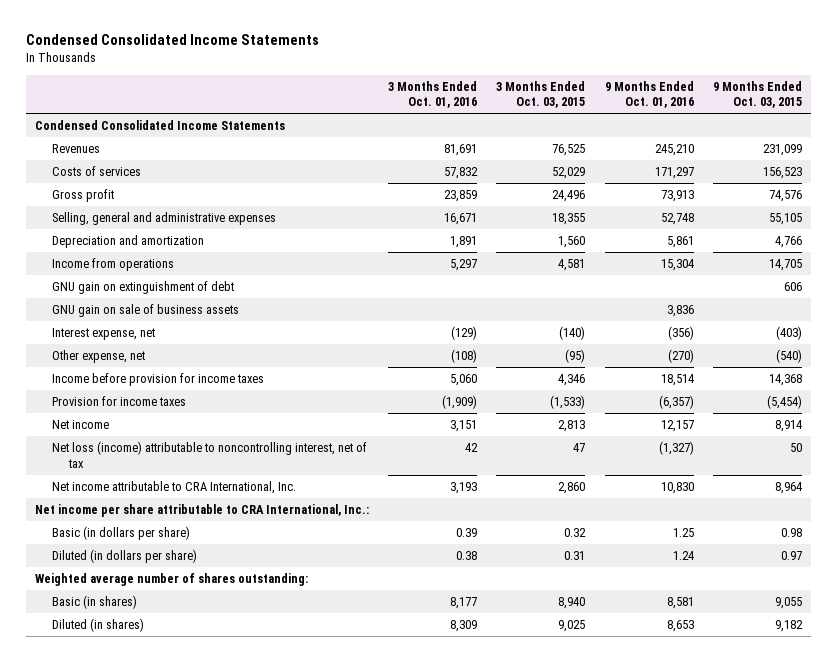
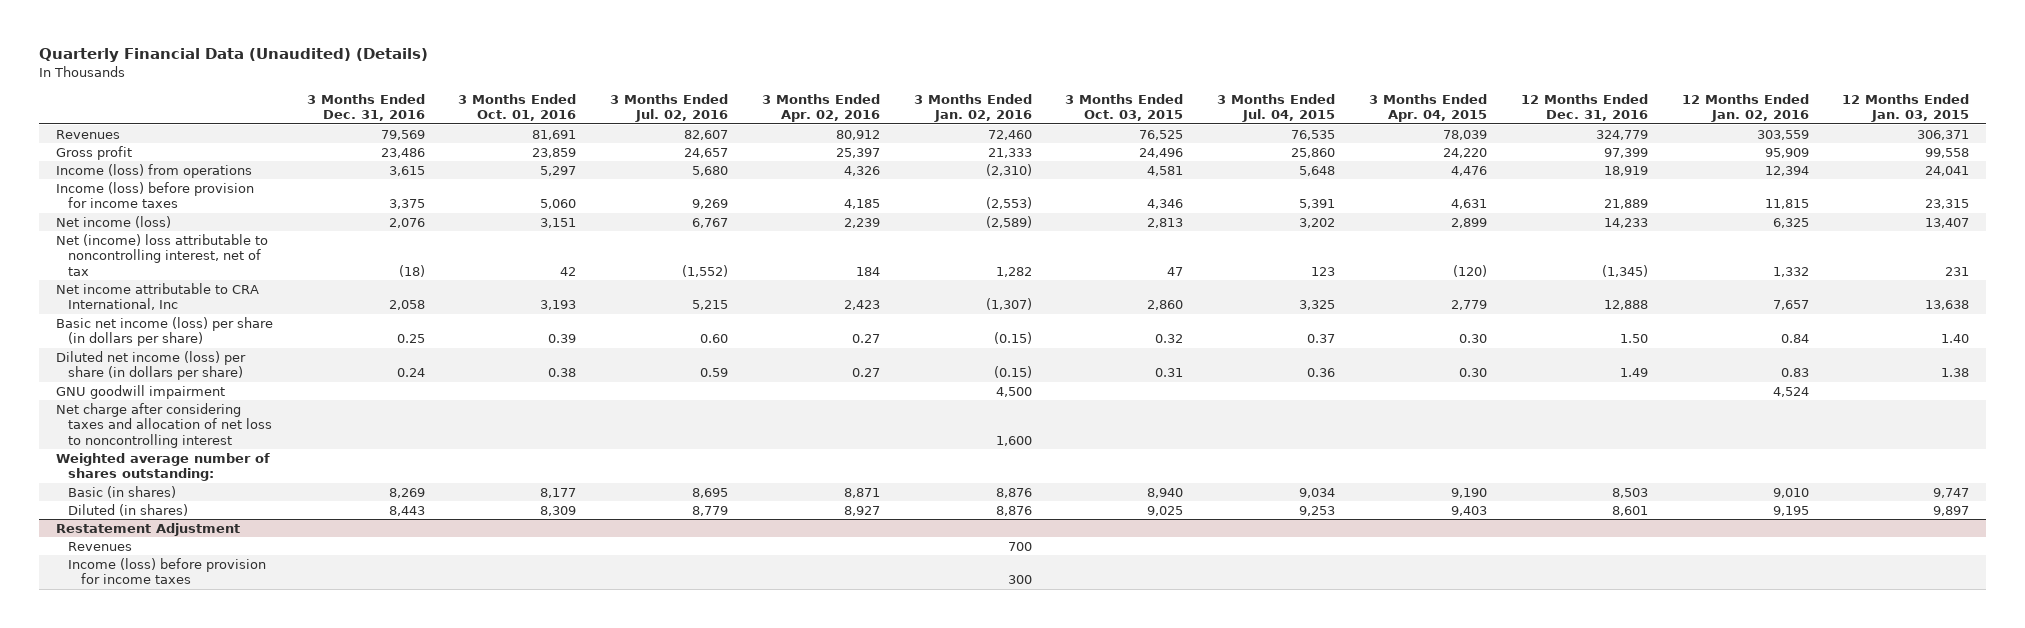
- Condensed Consolidated Income Statements
+ Quarterly Financial Data (Unaudited) (Details)
- | 3 Months Ended Oct. 01, 2016 | 3 Months Ended Oct. 03, 2015 | 9 Months Ended Oct. 01, 2016 | 9 Months Ended Oct. 03, 2015
+ | 3 Months Ended Dec. 31, 2016 | 3 Months Ended Oct. 01, 2016 | 3 Months Ended Jul. 02, 2016 | 3 Months Ended Apr. 02, 2016 | 3 Months Ended Jan. 02, 2016 | 3 Months Ended Oct. 03, 2015 | 3 Months Ended Jul. 04, 2015 | 3 Months Ended Apr. 04, 2015 | 12 Months Ended Dec. 31, 2016 | 12 Months Ended Jan. 02, 2016 | 12 Months Ended Jan. 03, 2015
- Condensed Consolidated Income Statements
- Costs of services | 57,832 | 52,029 | 171,297 | 156,523
- Selling, general and administrative expenses | 16,671 | 18,355 | 52,748 | 55,105
- Depreciation and amortization | 1,891 | 1,560 | 5,861 | 4,766
- Income from operations | 5,297 | 4,581 | 15,304 | 14,705
- GNU gain on extinguishment of debt | | | | 606
- GNU gain on sale of business assets | | | 3,836 |
- Interest expense, net | (129) | (140) | (356) | (403)
- Other expense, net | (108) | (95) | (270) | (540)
- Income before provision for income taxes | 5,060 | 4,346 | 18,514 | 14,368
- Provision for income taxes | (1,909) | (1,533) | (6,357) | (5,454)
- Net income | 3,151 | 2,813 | 12,157 | 8,914
- Net loss (income) attributable to noncontrolling interest, net of tax | 42 | 47 | (1,327) | 50
- Net income attributable to CRA International, Inc. | 3,193 | 2,860 | 10,830 | 8,964
- Net income per share attributable to CRA International, Inc.:
- Basic (in dollars per share) | 0.39 | 0.32 | 1.25 | 0.98
- Diluted (in dollars per share) | 0.38 | 0.31 | 1.24 | 0.97
+ Income (loss) from operations | 3,615 | 5,297 | 5,680 | 4,326 | (2,310) | 4,581 | 5,648 | 4,476 | 18,919 | 12,394 | 24,041
+ Income (loss) before provision for income taxes | 3,375 | 5,060 | 9,269 | 4,185 | (2,553) | 4,346 | 5,391 | 4,631 | 21,889 | 11,815 | 23,315
+ Net income (loss) | 2,076 | 3,151 | 6,767 | 2,239 | (2,589) | 2,813 | 3,202 | 2,899 | 14,233 | 6,325 | 13,407
+ Net (income) loss attributable to noncontrolling interest, net of tax | (18) | 42 | (1,552) | 184 | 1,282 | 47 | 123 | (120) | (1,345) | 1,332 | 231
+ Net income attributable to CRA International, Inc | 2,058 | 3,193 | 5,215 | 2,423 | (1,307) | 2,860 | 3,325 | 2,779 | 12,888 | 7,657 | 13,638
+ Basic net income (loss) per share (in dollars per share) | 0.25 | 0.39 | 0.60 | 0.27 | (0.15) | 0.32 | 0.37 | 0.30 | 1.50 | 0.84 | 1.40
+ Diluted net income (loss) per share (in dollars per share) | 0.24 | 0.38 | 0.59 | 0.27 | (0.15) | 0.31 | 0.36 | 0.30 | 1.49 | 0.83 | 1.38
+ GNU goodwill impairment | | | | | 4,500 | | | | | 4,524 |
+ Net charge after considering taxes and allocation of net loss to noncontrolling interest | | | | | 1,600 | | | | | |
+ Restatement Adjustment
+ Revenues | | | | | 700 | | | | | |
+ Income (loss) before provision for income taxes | | | | | 300 | | | | | |

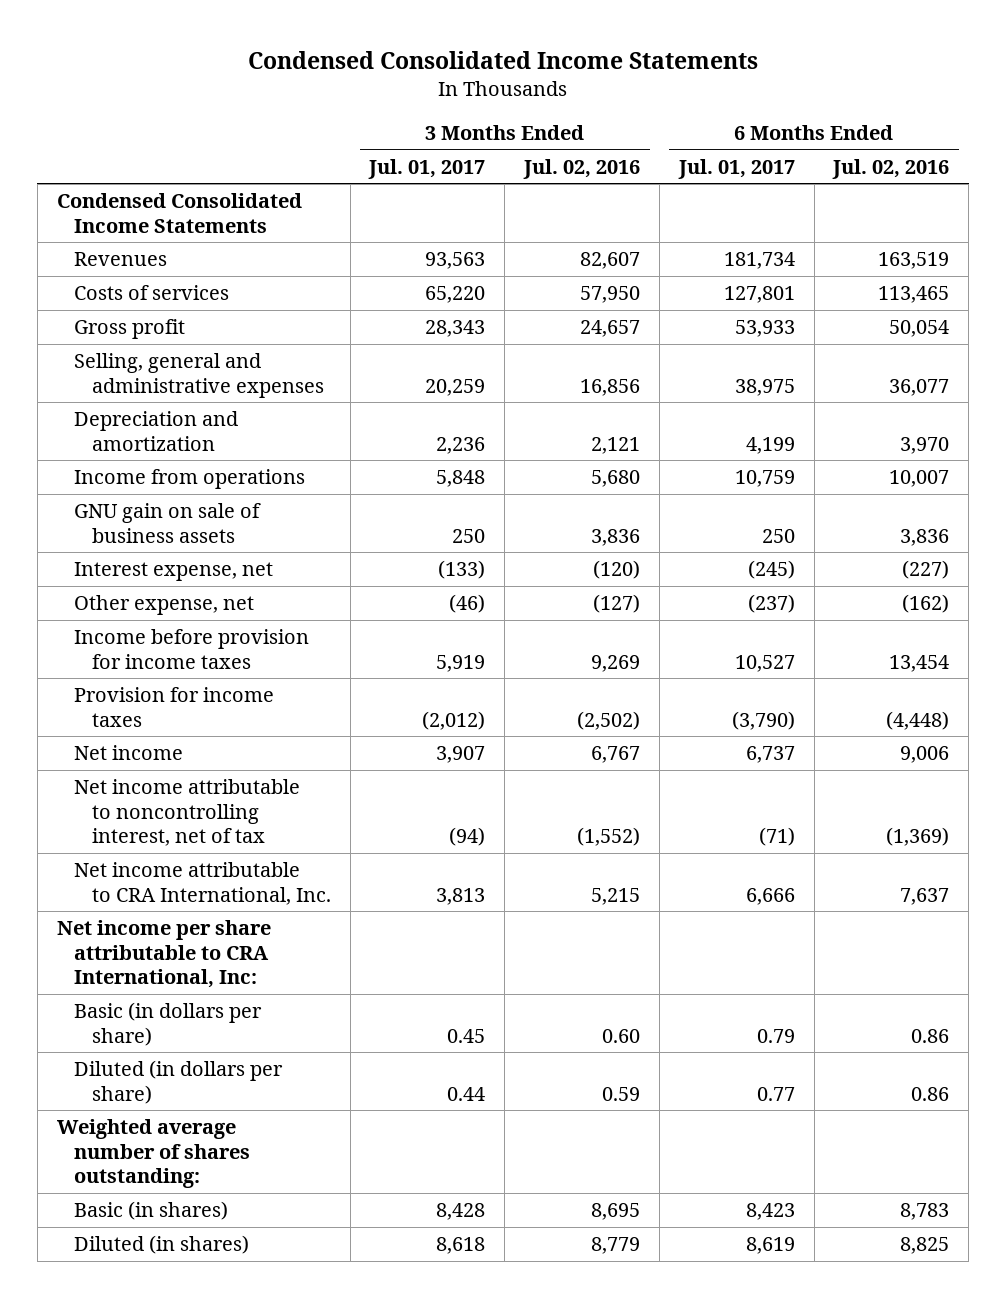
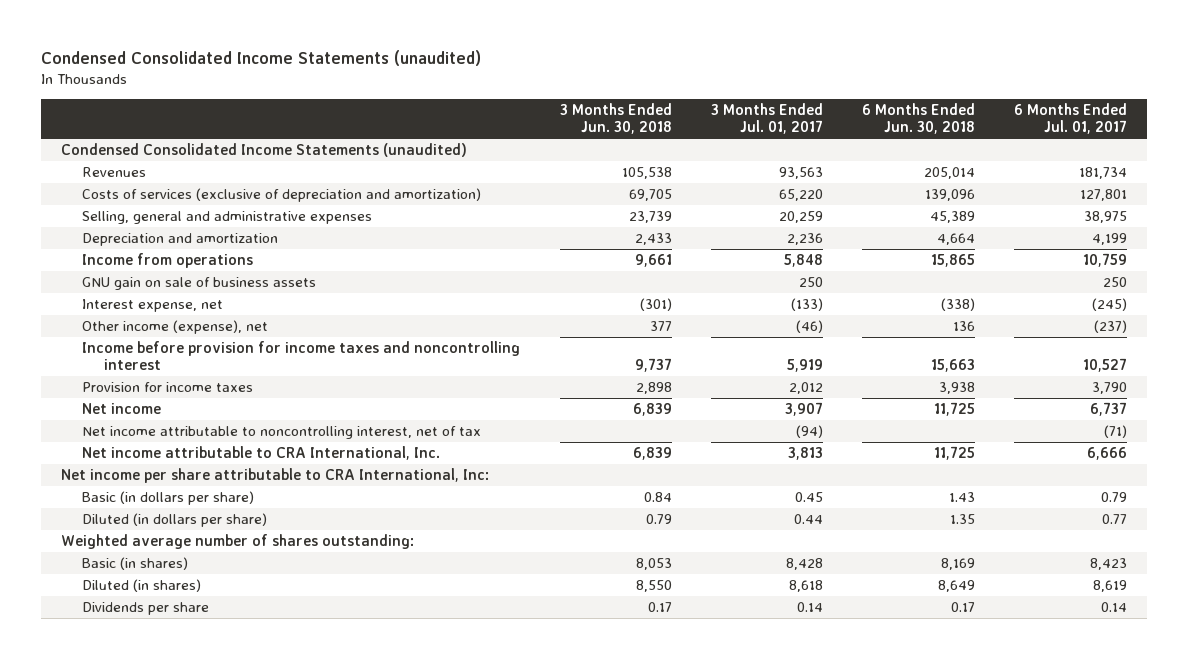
- Condensed Consolidated Income Statements
+ Condensed Consolidated Income Statements (unaudited)
- | 3 Months Ended Jul. 01, 2017 | 3 Months Ended Jul. 02, 2016 | 6 Months Ended Jul. 01, 2017 | 6 Months Ended Jul. 02, 2016
+ | 3 Months Ended Jun. 30, 2018 | 3 Months Ended Jul. 01, 2017 | 6 Months Ended Jun. 30, 2018 | 6 Months Ended Jul. 01, 2017
- Condensed Consolidated Income Statements
+ Condensed Consolidated Income Statements (unaudited)
- Costs of services | 65,220 | 57,950 | 127,801 | 113,465
- Gross profit | 28,343 | 24,657 | 53,933 | 50,054
+ Costs of services (exclusive of depreciation and amortization) | 69,705 | 65,220 | 139,096 | 127,801
- Other expense, net | (46) | (127) | (237) | (162)
- Income before provision for income taxes | 5,919 | 9,269 | 10,527 | 13,454
- Provision for income taxes | (2,012) | (2,502) | (3,790) | (4,448)
+ Other income (expense), net | 377 | (46) | 136 | (237)
+ Income before provision for income taxes and noncontrolling interest | 9,737 | 5,919 | 15,663 | 10,527
+ Provision for income taxes | 2,898 | 2,012 | 3,938 | 3,790
+ Dividends per share | 0.17 | 0.14 | 0.17 | 0.14

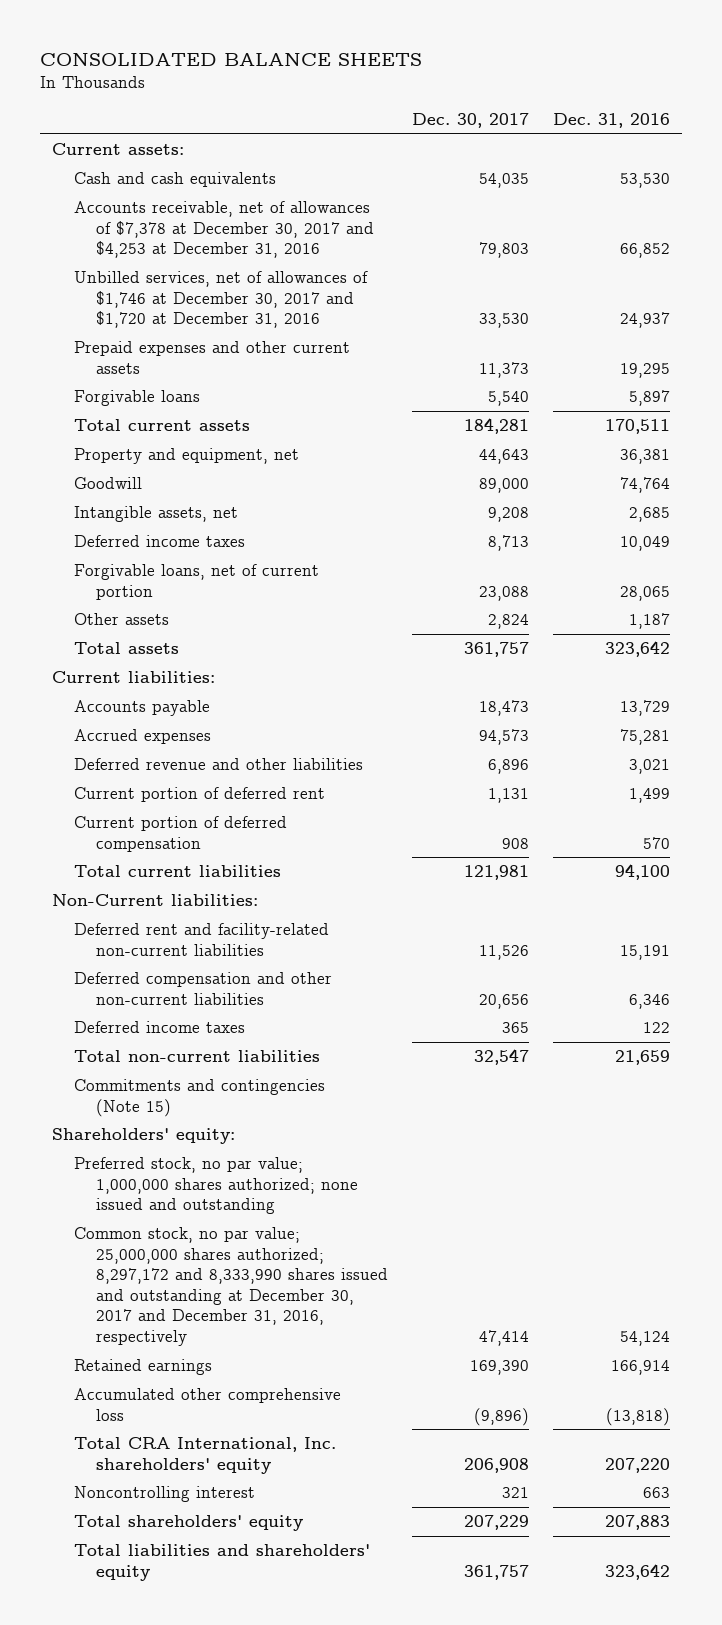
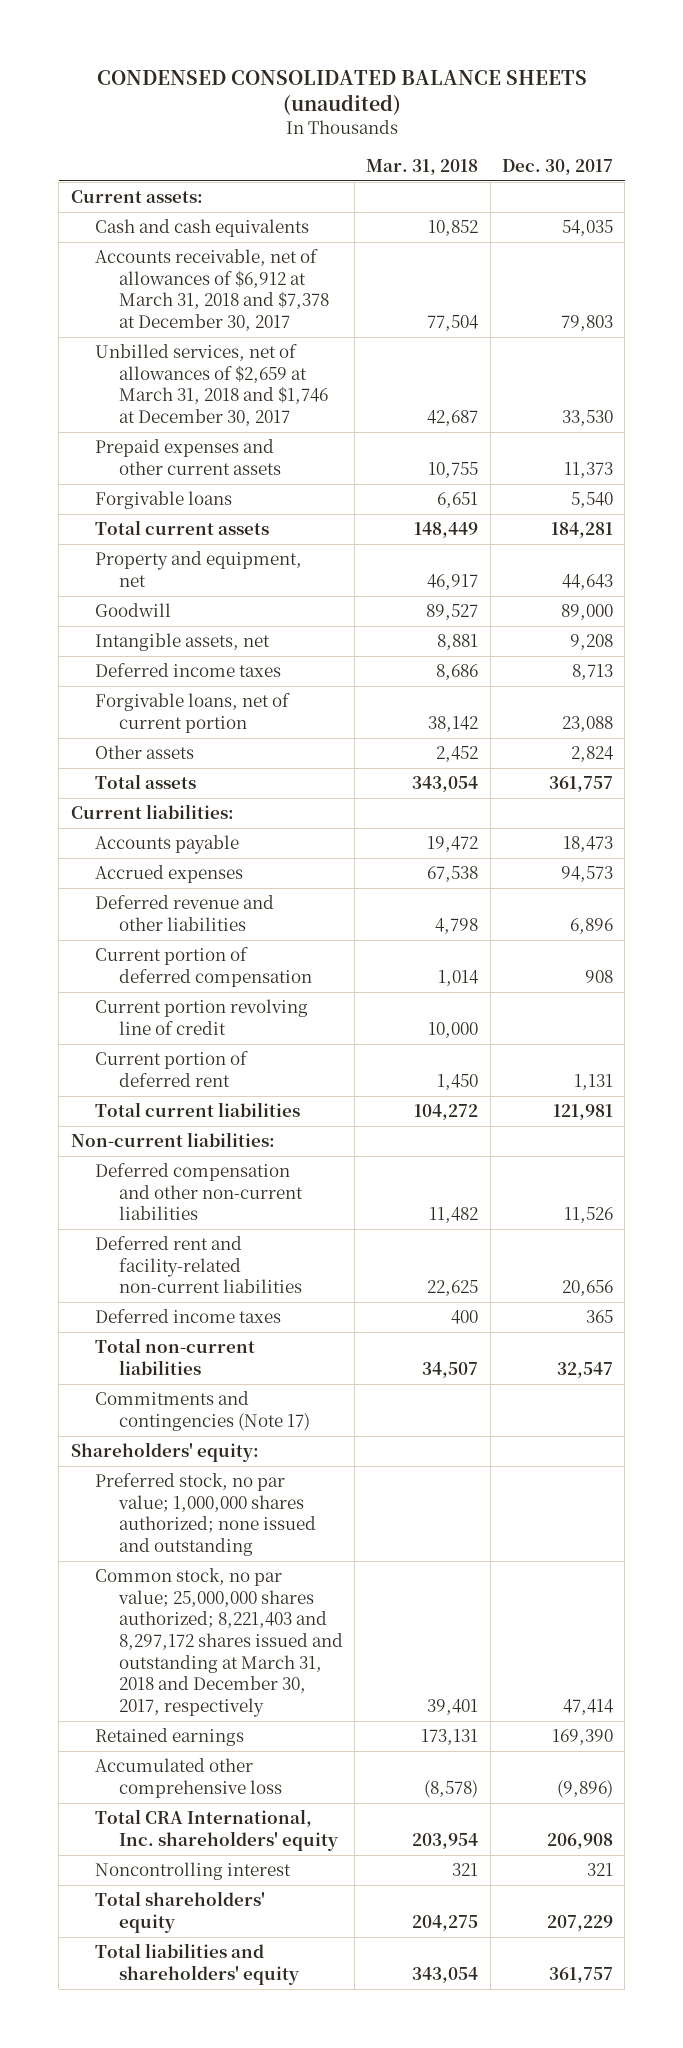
- CONSOLIDATED BALANCE SHEETS
+ CONDENSED CONSOLIDATED BALANCE SHEETS (unaudited)
- | Dec. 30, 2017 | Dec. 31, 2016
+ | Mar. 31, 2018 | Dec. 30, 2017
- Accounts receivable, net of allowances of $7,378 at December 30, 2017 and $4,253 at December 31, 2016 | 79,803 | 66,852
- Unbilled services, net of allowances of $1,746 at December 30, 2017 and $1,720 at December 31, 2016 | 33,530 | 24,937
+ Accounts receivable, net of allowances of $6,912 at March 31, 2018 and $7,378 at December 30, 2017 | 77,504 | 79,803
+ Unbilled services, net of allowances of $2,659 at March 31, 2018 and $1,746 at December 30, 2017 | 42,687 | 33,530
+ Current portion revolving line of credit | 10,000 |
moved down: Current portion of deferred rent | 1,450 | 1,131
- Non-Current liabilities:
- Deferred rent and facility-related non-current liabilities | 11,526 | 15,191
- Deferred compensation and other non-current liabilities | 20,656 | 6,346
+ Non-current liabilities:
+ Deferred compensation and other non-current liabilities | 11,482 | 11,526
+ Deferred rent and facility-related non-current liabilities | 22,625 | 20,656
- Commitments and contingencies (Note 15)
+ Commitments and contingencies (Note 17)
- Common stock, no par value; 25,000,000 shares authorized; 8,297,172 and 8,333,990 shares issued and outstanding at December 30, 2017 and December 31, 2016, respectively | 47,414 | 54,124
+ Common stock, no par value; 25,000,000 shares authorized; 8,221,403 and 8,297,172 shares issued and outstanding at March 31, 2018 and December 30, 2017, respectively | 39,401 | 47,414

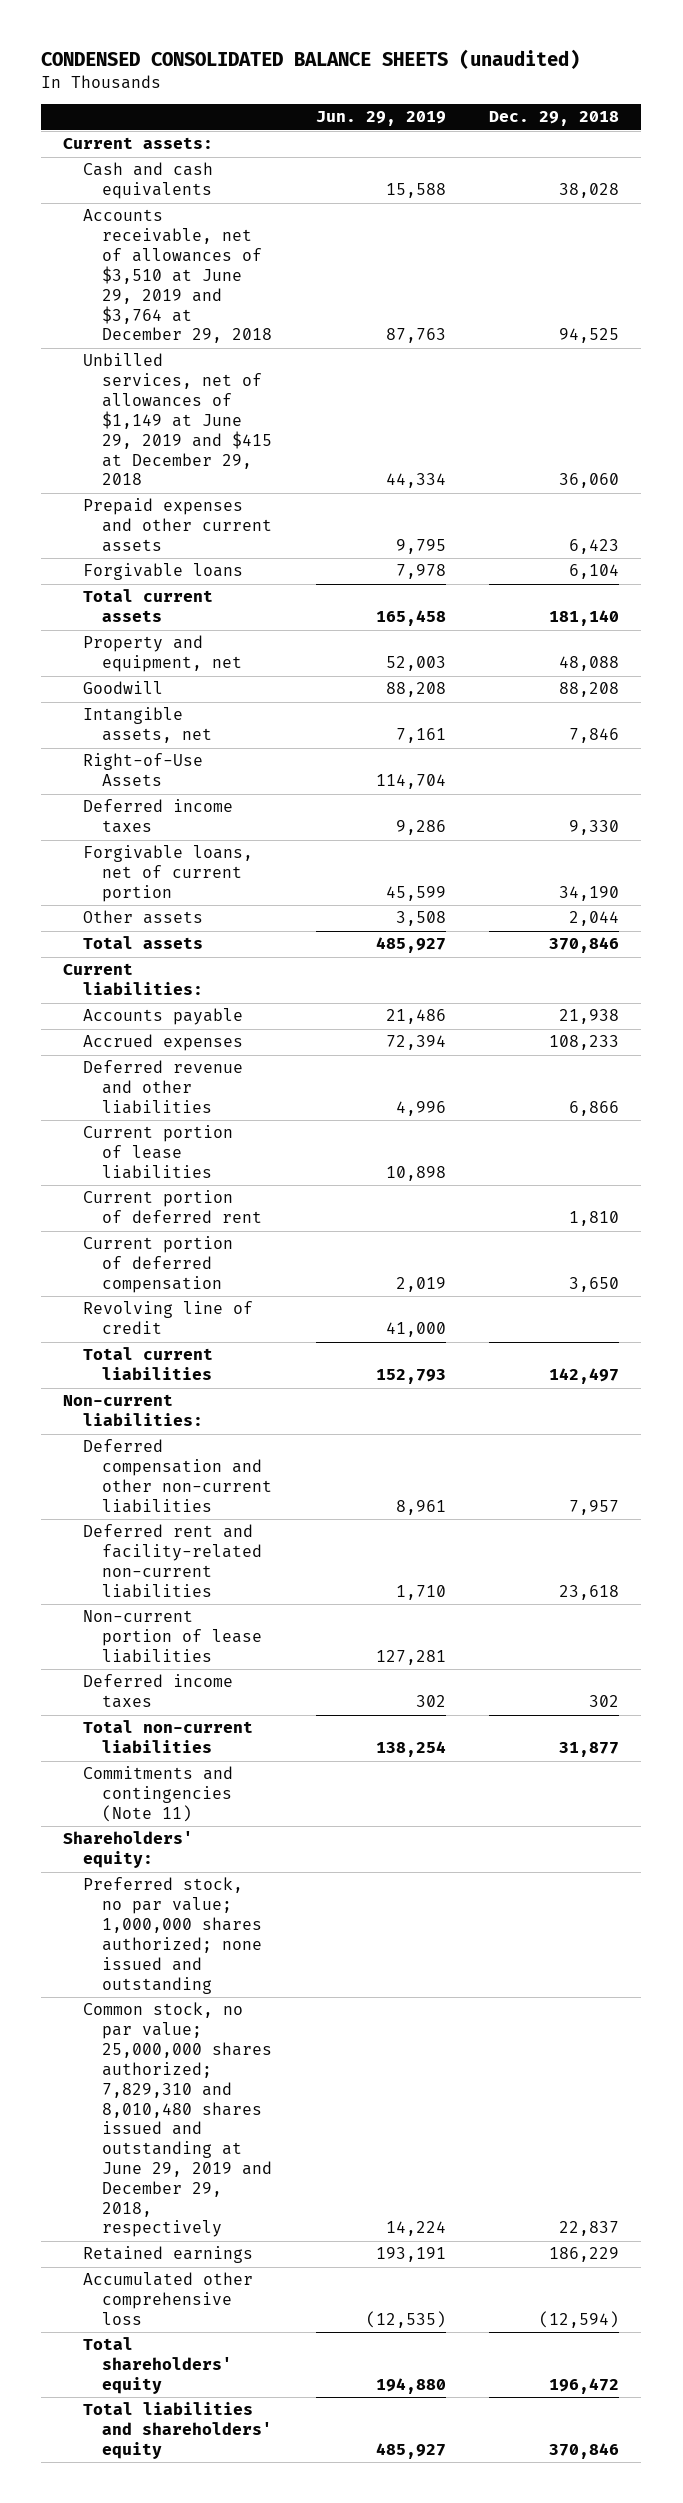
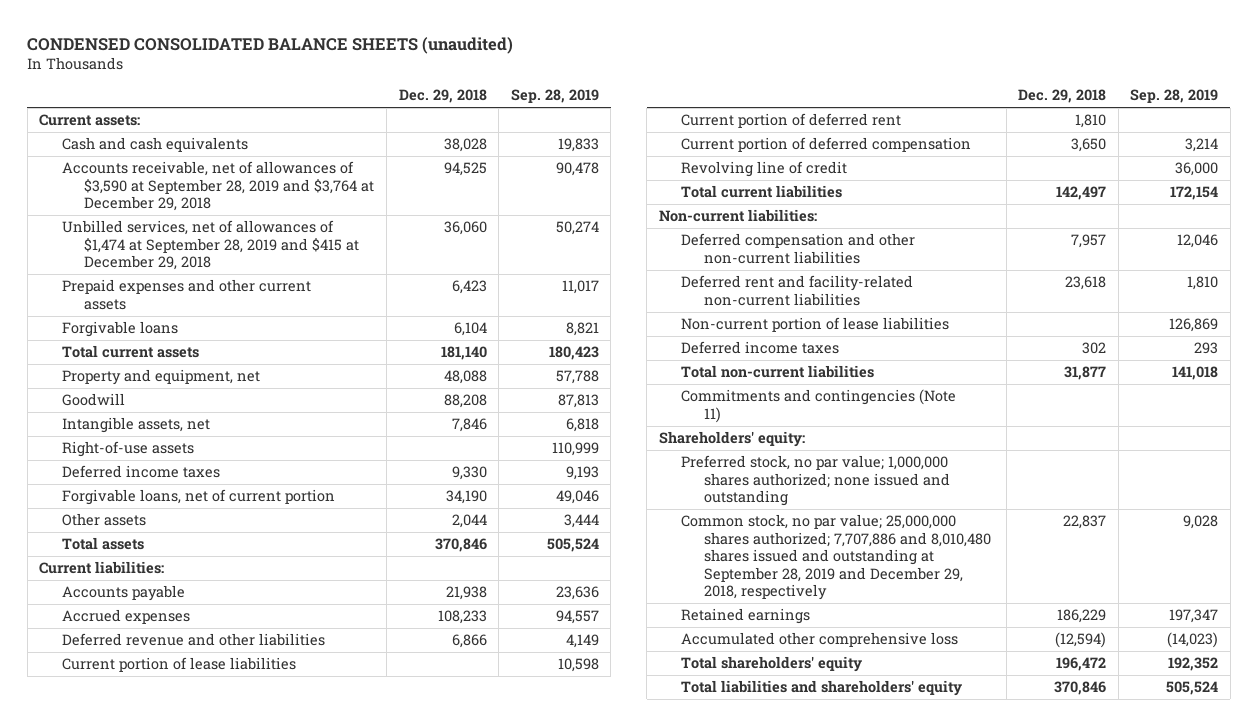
- | Jun. 29, 2019 | Dec. 29, 2018
+ | Dec. 29, 2018 | Sep. 28, 2019
- Accounts receivable, net of allowances of $3,510 at June 29, 2019 and $3,764 at December 29, 2018 | 87,763 | 94,525
- Unbilled services, net of allowances of $1,149 at June 29, 2019 and $415 at December 29, 2018 | 44,334 | 36,060
+ Accounts receivable, net of allowances of $3,590 at September 28, 2019 and $3,764 at December 29, 2018 | 94,525 | 90,478
+ Unbilled services, net of allowances of $1,474 at September 28, 2019 and $415 at December 29, 2018 | 36,060 | 50,274
- Right-of-Use Assets | 114,704 |
+ Right-of-use assets | | 110,999
- Common stock, no par value; 25,000,000 shares authorized; 7,829,310 and 8,010,480 shares issued and outstanding at June 29, 2019 and December 29, 2018, respectively | 14,224 | 22,837
+ Common stock, no par value; 25,000,000 shares authorized; 7,707,886 and 8,010,480 shares issued and outstanding at September 28, 2019 and December 29, 2018, respectively | 22,837 | 9,028

